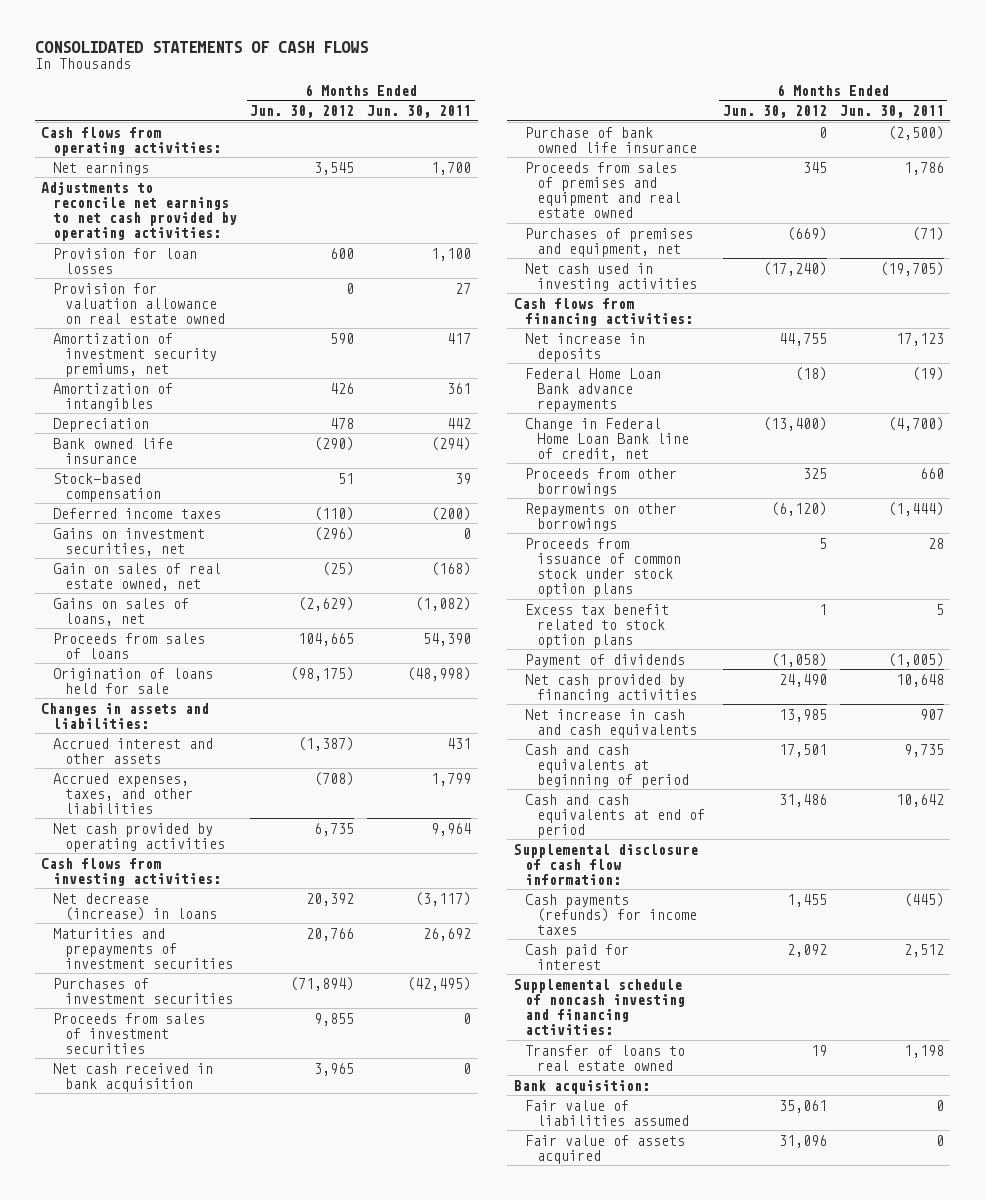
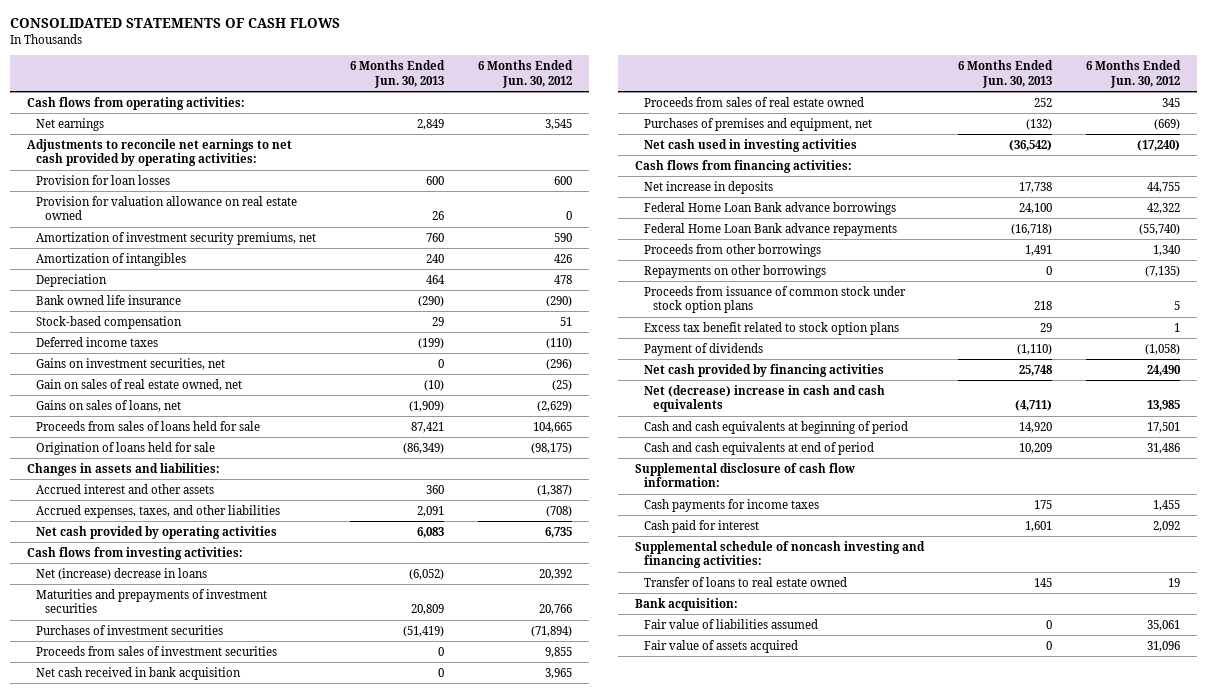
- | 6 Months Ended Jun. 30, 2012 | 6 Months Ended Jun. 30, 2011
+ | 6 Months Ended Jun. 30, 2013 | 6 Months Ended Jun. 30, 2012
- Proceeds from sales of loans | 104,665 | 54,390
+ Proceeds from sales of loans held for sale | 87,421 | 104,665
- Net decrease (increase) in loans | 20,392 | (3,117)
+ Net (increase) decrease in loans | (6,052) | 20,392
- Purchase of bank owned life insurance | 0 | (2,500)
- Proceeds from sales of premises and equipment and real estate owned | 345 | 1,786
+ Proceeds from sales of real estate owned | 252 | 345
- Federal Home Loan Bank advance repayments | (18) | (19)
- Change in Federal Home Loan Bank line of credit, net | (13,400) | (4,700)
- Proceeds from other borrowings | 325 | 660
- Repayments on other borrowings | (6,120) | (1,444)
+ Federal Home Loan Bank advance borrowings | 24,100 | 42,322
+ Federal Home Loan Bank advance repayments | (16,718) | (55,740)
+ Proceeds from other borrowings | 1,491 | 1,340
+ Repayments on other borrowings | 0 | (7,135)
- Net increase in cash and cash equivalents | 13,985 | 907
+ Net (decrease) increase in cash and cash equivalents | (4,711) | 13,985
- Cash payments (refunds) for income taxes | 1,455 | (445)
+ Cash payments for income taxes | 175 | 1,455

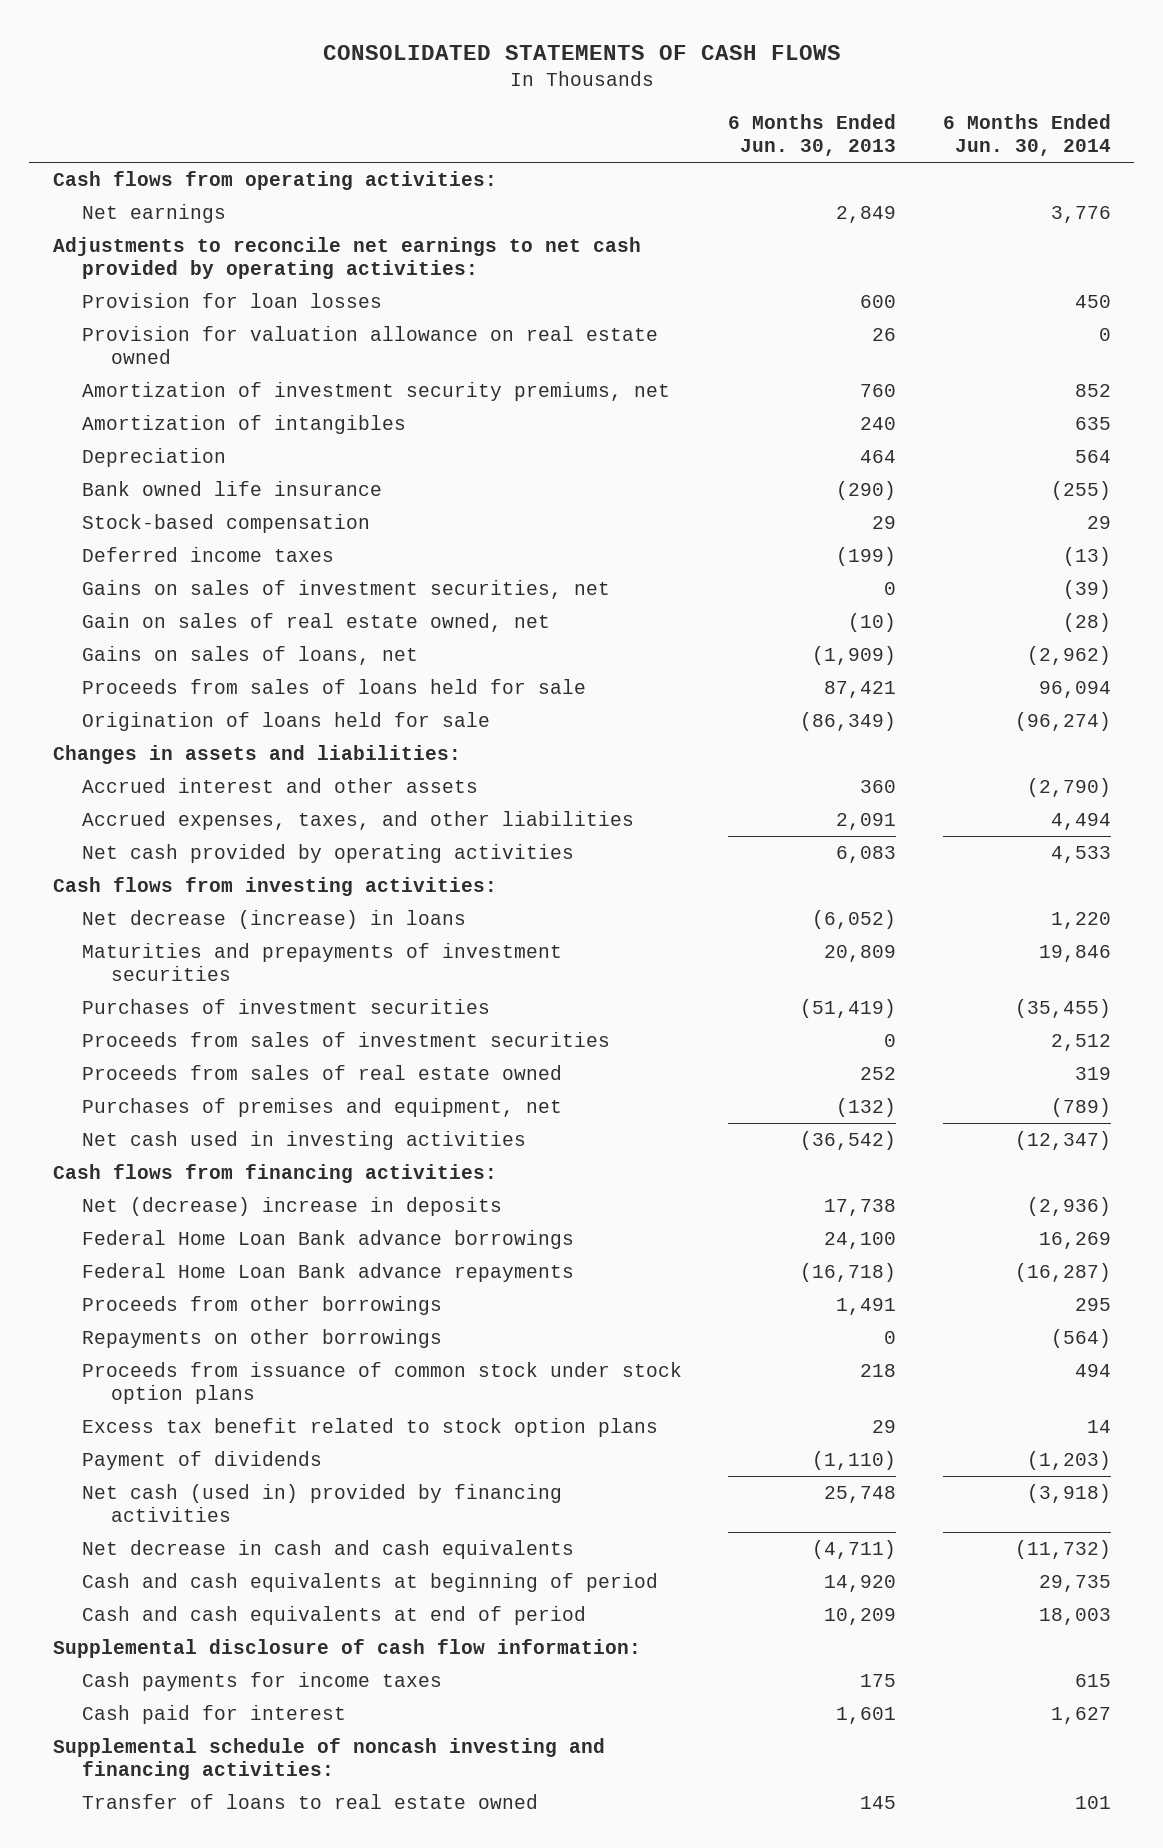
- | 6 Months Ended Jun. 30, 2013 | 6 Months Ended Jun. 30, 2012
+ | 6 Months Ended Jun. 30, 2013 | 6 Months Ended Jun. 30, 2014
- Gains on investment securities, net | 0 | (296)
+ Gains on sales of investment securities, net | 0 | (39)
- Net (increase) decrease in loans | (6,052) | 20,392
+ Net decrease (increase) in loans | (6,052) | 1,220
- Net cash received in bank acquisition | 0 | 3,965
- Net increase in deposits | 17,738 | 44,755
+ Net (decrease) increase in deposits | 17,738 | (2,936)
- Net cash provided by financing activities | 25,748 | 24,490
- Net (decrease) increase in cash and cash equivalents | (4,711) | 13,985
+ Net cash (used in) provided by financing activities | 25,748 | (3,918)
+ Net decrease in cash and cash equivalents | (4,711) | (11,732)
- Bank acquisition:
- Fair value of liabilities assumed | 0 | 35,061
- Fair value of assets acquired | 0 | 31,096

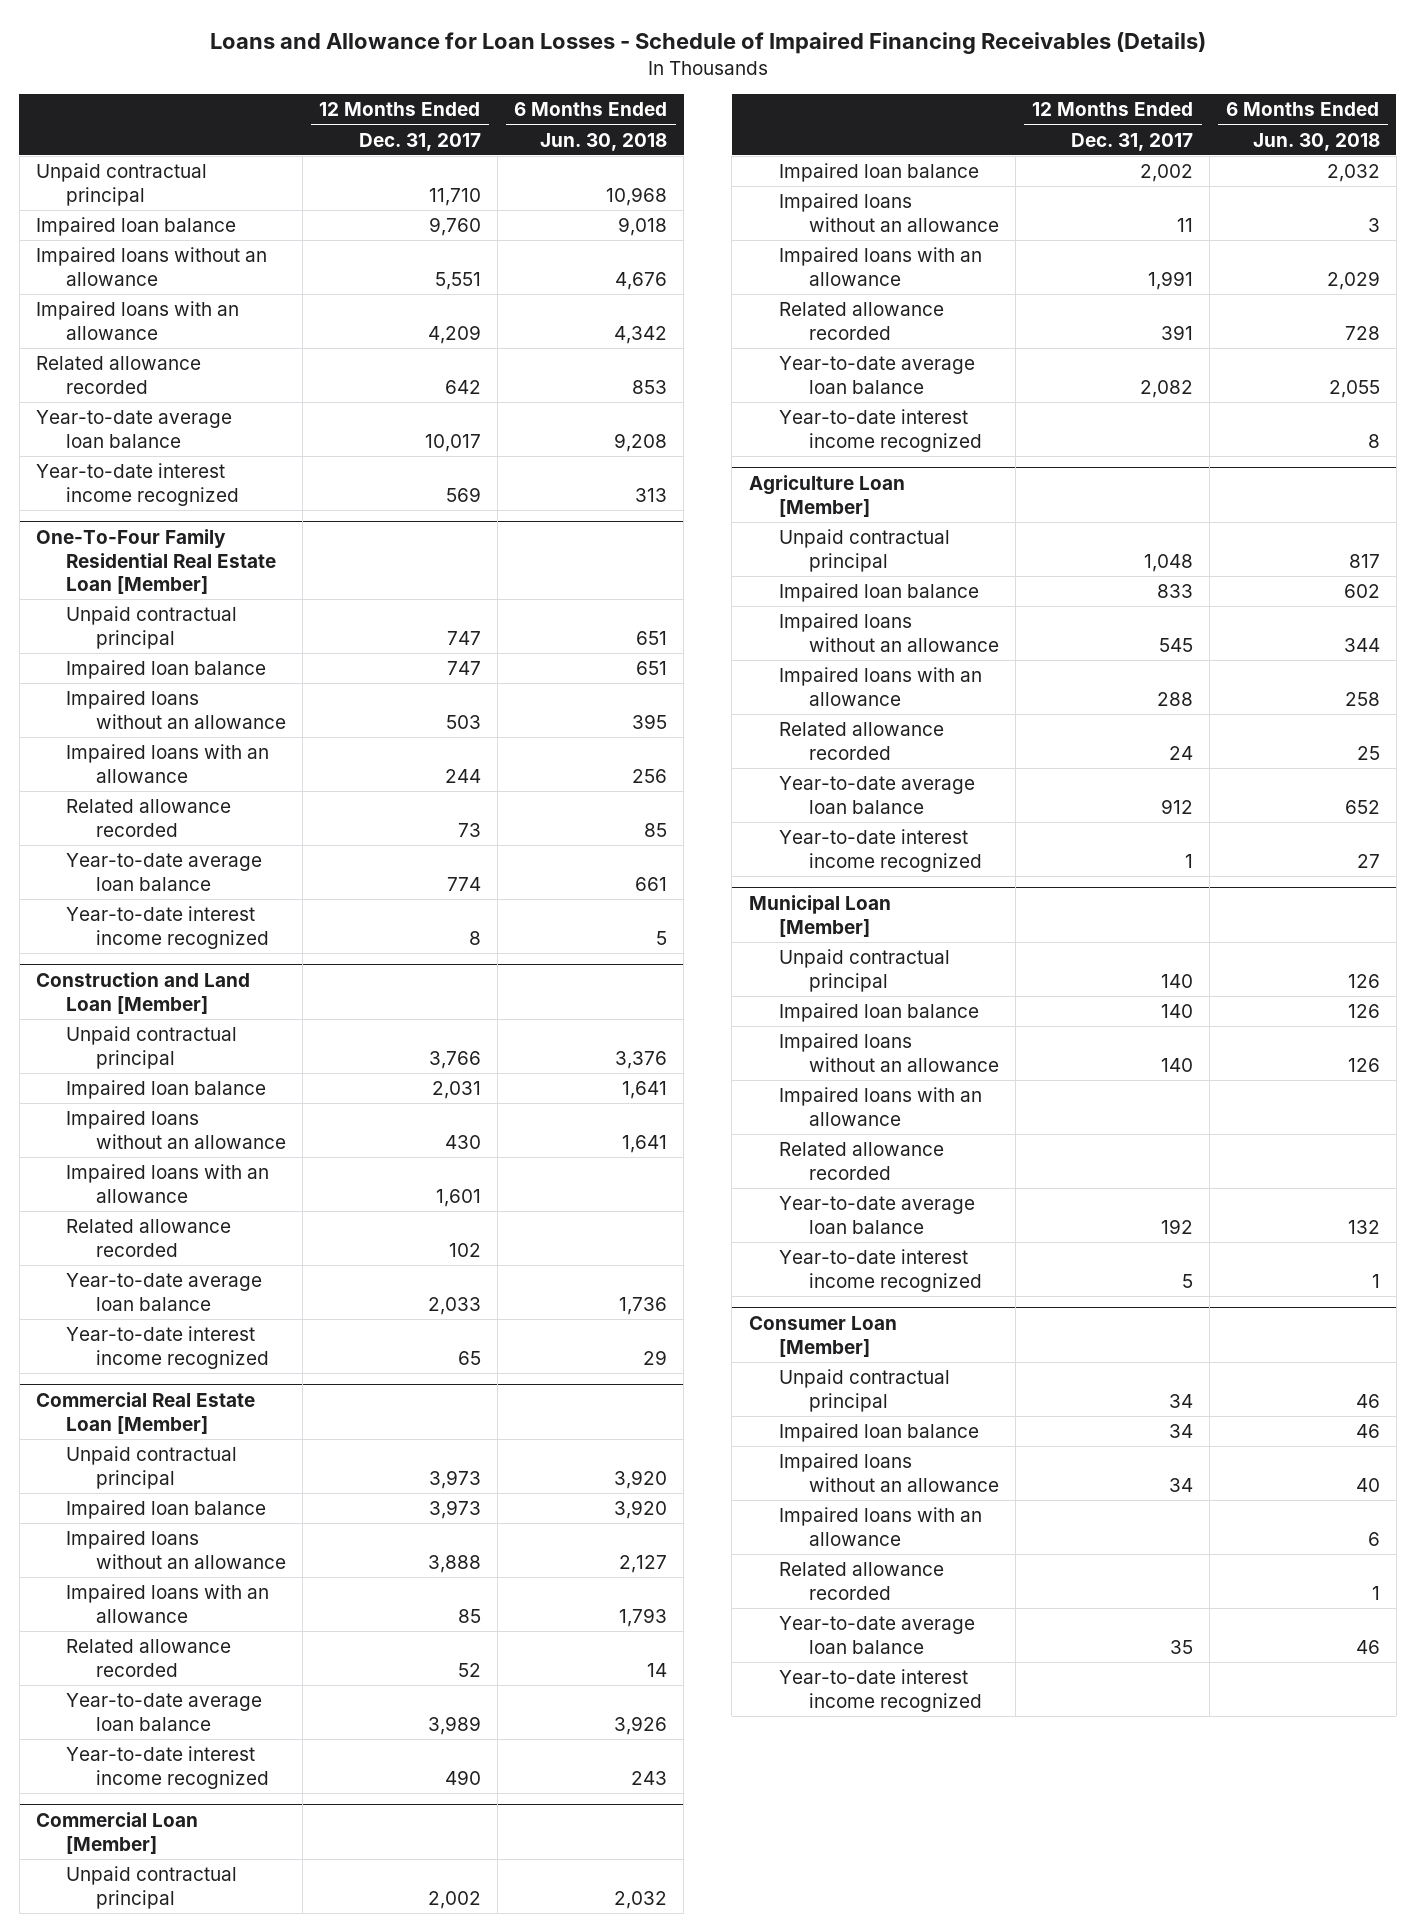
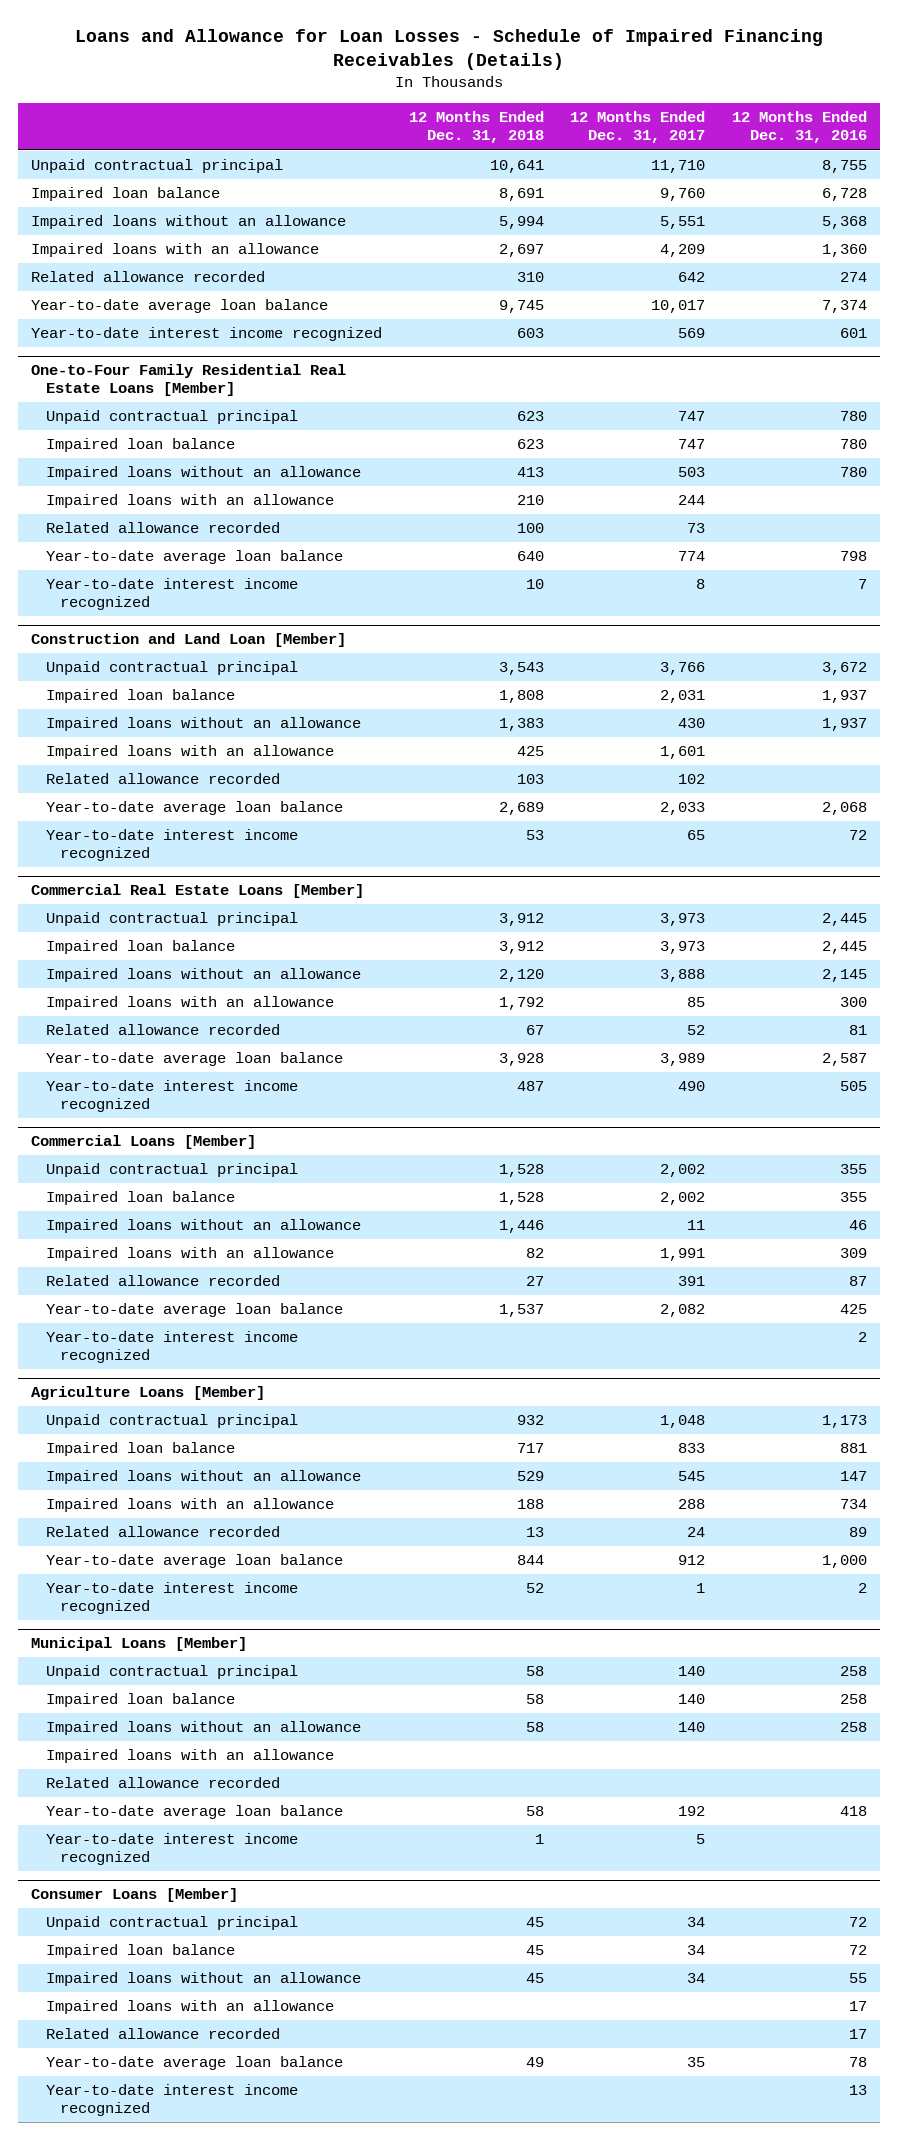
- | 12 Months Ended Dec. 31, 2017 | 6 Months Ended Jun. 30, 2018
+ | 12 Months Ended Dec. 31, 2018 | 12 Months Ended Dec. 31, 2017 | 12 Months Ended Dec. 31, 2016
- One-To-Four Family Residential Real Estate Loan [Member]
+ One-to-Four Family Residential Real Estate Loans [Member]
- Commercial Real Estate Loan [Member]
+ Commercial Real Estate Loans [Member]
- Commercial Loan [Member]
+ Commercial Loans [Member]
- Agriculture Loan [Member]
+ Agriculture Loans [Member]
- Municipal Loan [Member]
+ Municipal Loans [Member]
- Consumer Loan [Member]
+ Consumer Loans [Member]

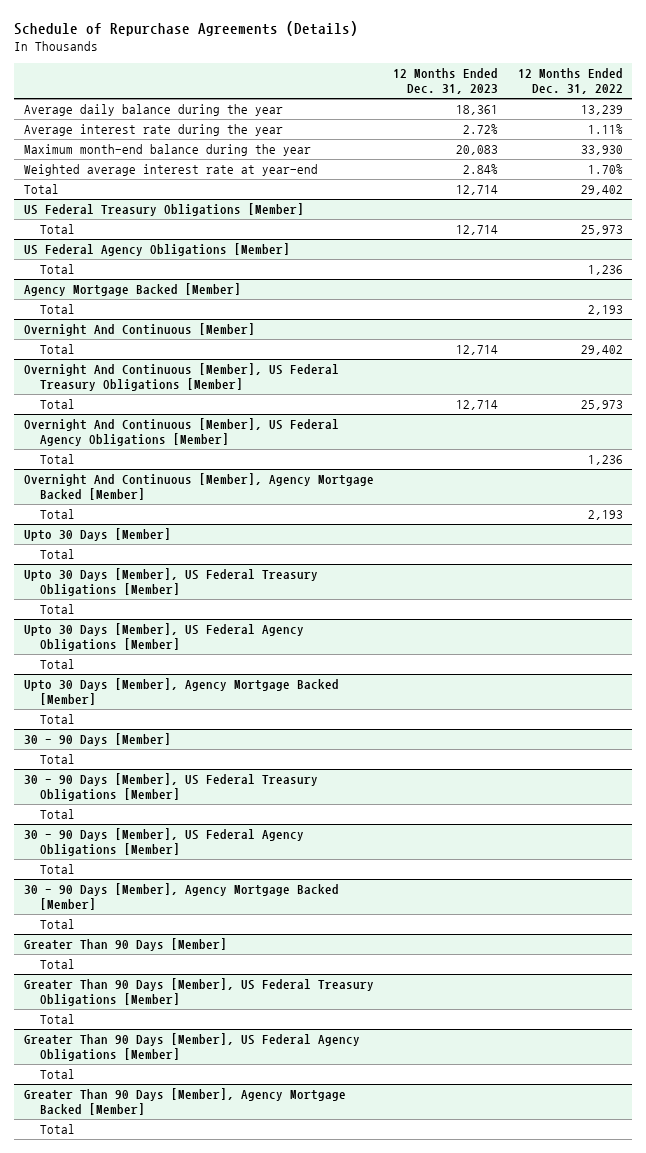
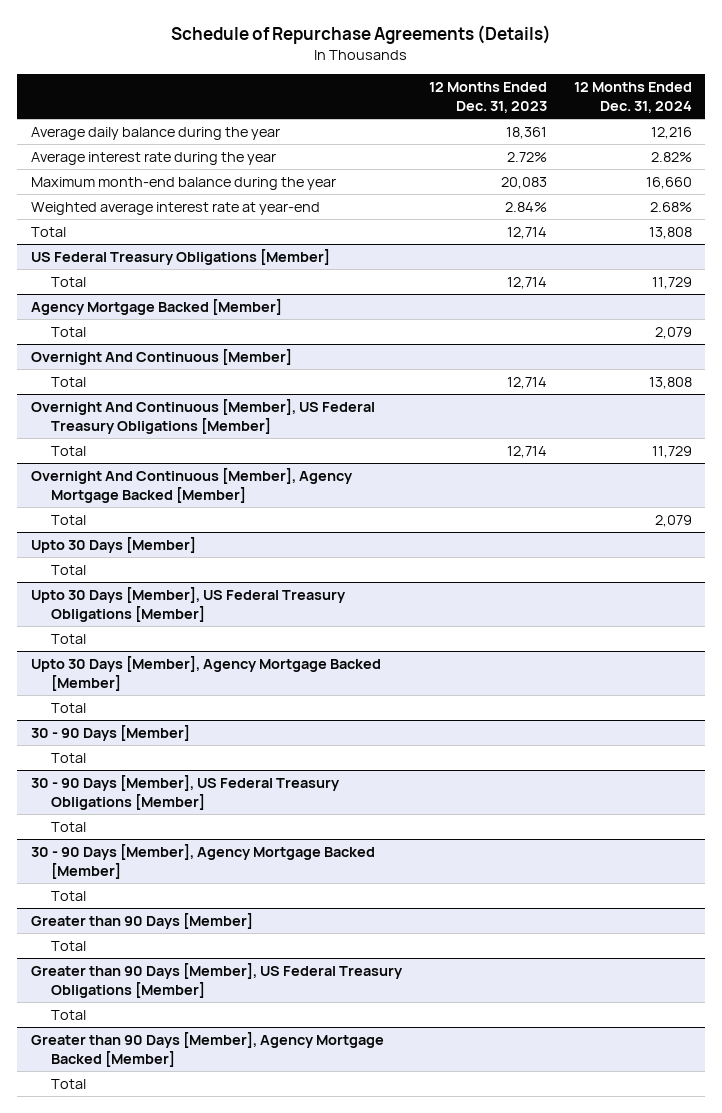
- | 12 Months Ended Dec. 31, 2023 | 12 Months Ended Dec. 31, 2022
+ | 12 Months Ended Dec. 31, 2023 | 12 Months Ended Dec. 31, 2024
- US Federal Agency Obligations [Member]
- Total | | 1,236
- Overnight And Continuous [Member], US Federal Agency Obligations [Member]
- Total | | 1,236
- Upto 30 Days [Member], US Federal Agency Obligations [Member]
- Total
- 30 - 90 Days [Member], US Federal Agency Obligations [Member]
- Total
- Greater Than 90 Days [Member]
- Total
- Greater Than 90 Days [Member], US Federal Treasury Obligations [Member]
+ Greater than 90 Days [Member]
- Greater Than 90 Days [Member], US Federal Agency Obligations [Member]
+ Greater than 90 Days [Member], US Federal Treasury Obligations [Member]
- Greater Than 90 Days [Member], Agency Mortgage Backed [Member]
+ Greater than 90 Days [Member], Agency Mortgage Backed [Member]

